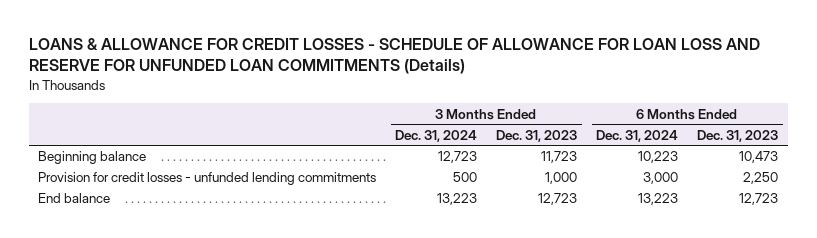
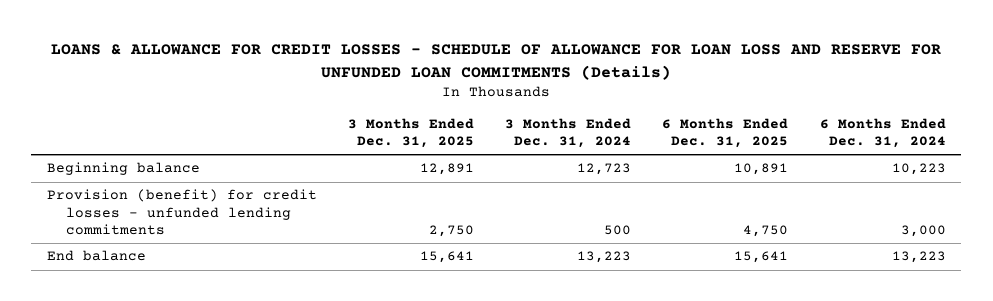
- | 3 Months Ended Dec. 31, 2024 | 3 Months Ended Dec. 31, 2023 | 6 Months Ended Dec. 31, 2024 | 6 Months Ended Dec. 31, 2023
+ | 3 Months Ended Dec. 31, 2025 | 3 Months Ended Dec. 31, 2024 | 6 Months Ended Dec. 31, 2025 | 6 Months Ended Dec. 31, 2024
- Provision for credit losses - unfunded lending commitments | 500 | 1,000 | 3,000 | 2,250
+ Provision (benefit) for credit losses - unfunded lending commitments | 2,750 | 500 | 4,750 | 3,000

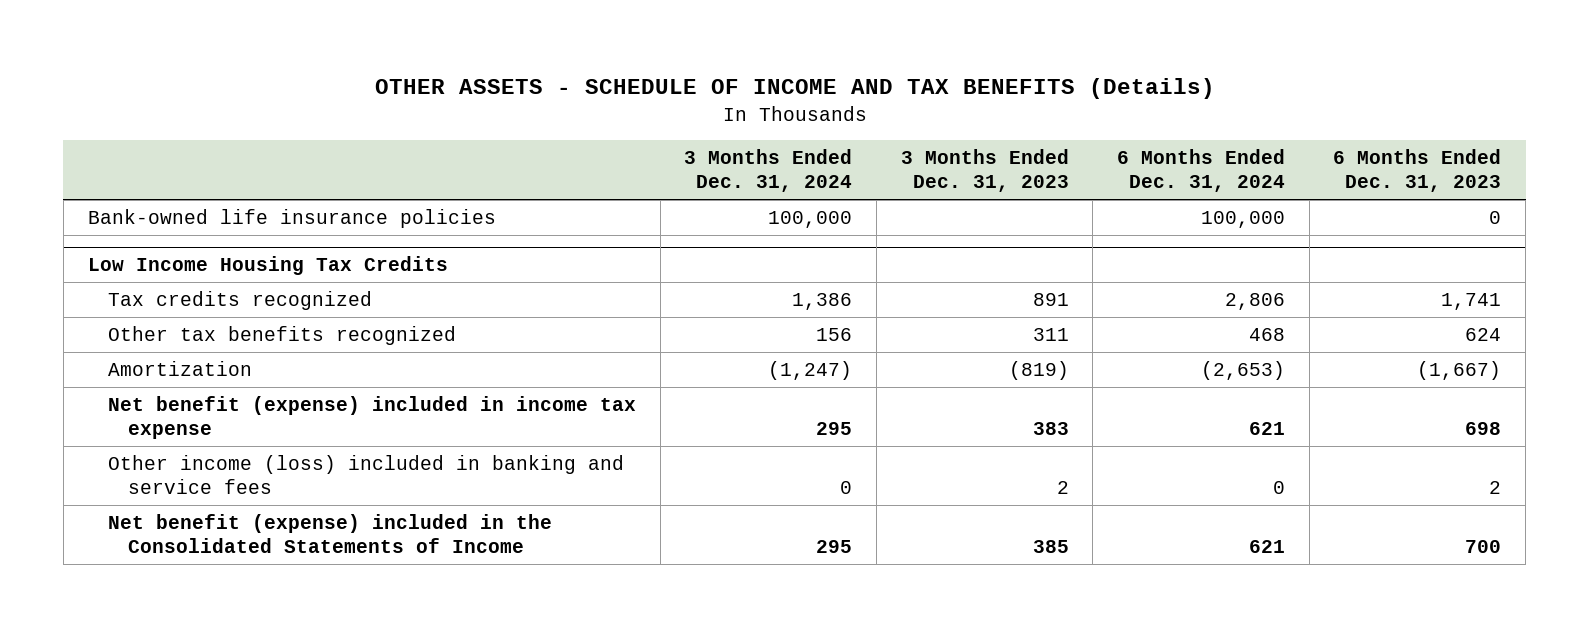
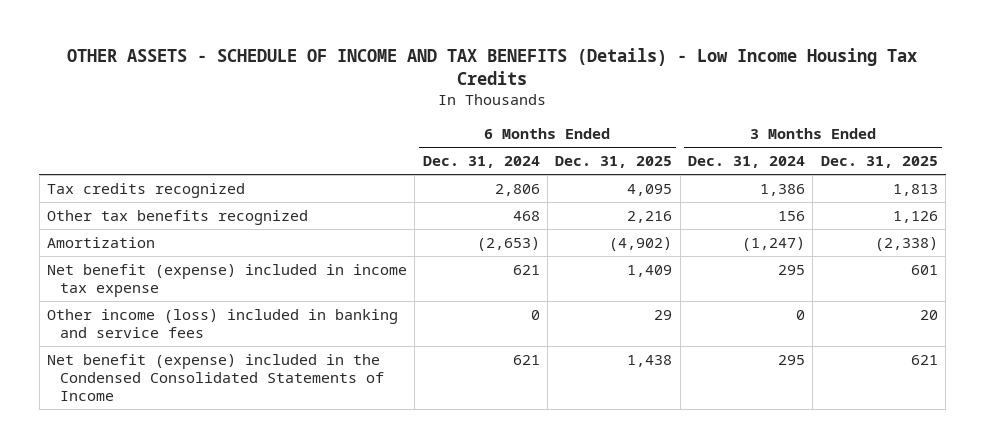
- OTHER ASSETS - SCHEDULE OF INCOME AND TAX BENEFITS (Details)
+ OTHER ASSETS - SCHEDULE OF INCOME AND TAX BENEFITS (Details) - Low Income Housing Tax Credits
- | 3 Months Ended Dec. 31, 2024 | 3 Months Ended Dec. 31, 2023 | 6 Months Ended Dec. 31, 2024 | 6 Months Ended Dec. 31, 2023
+ | 6 Months Ended Dec. 31, 2024 | 6 Months Ended Dec. 31, 2025 | 3 Months Ended Dec. 31, 2024 | 3 Months Ended Dec. 31, 2025
- Bank-owned life insurance policies | 100,000 | | 100,000 | 0
- Low Income Housing Tax Credits
- Net benefit (expense) included in the Consolidated Statements of Income | 295 | 385 | 621 | 700
+ Net benefit (expense) included in the Condensed Consolidated Statements of Income | 621 | 1,438 | 295 | 621

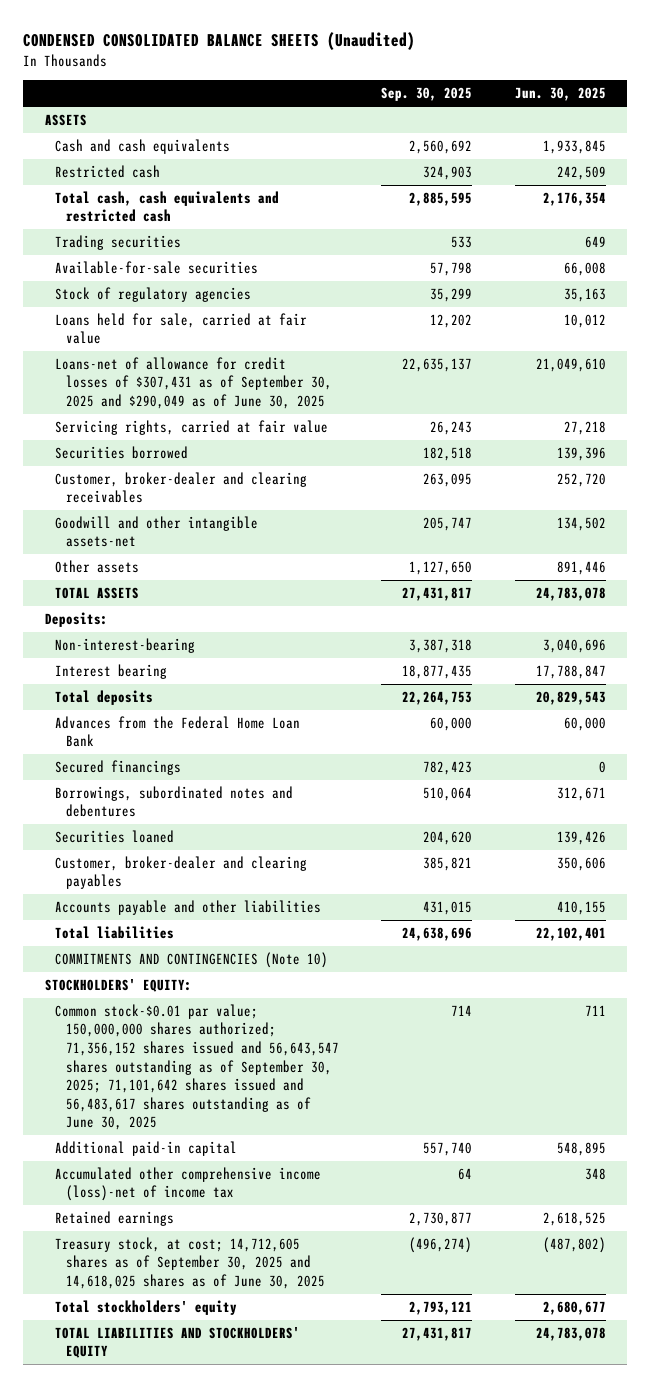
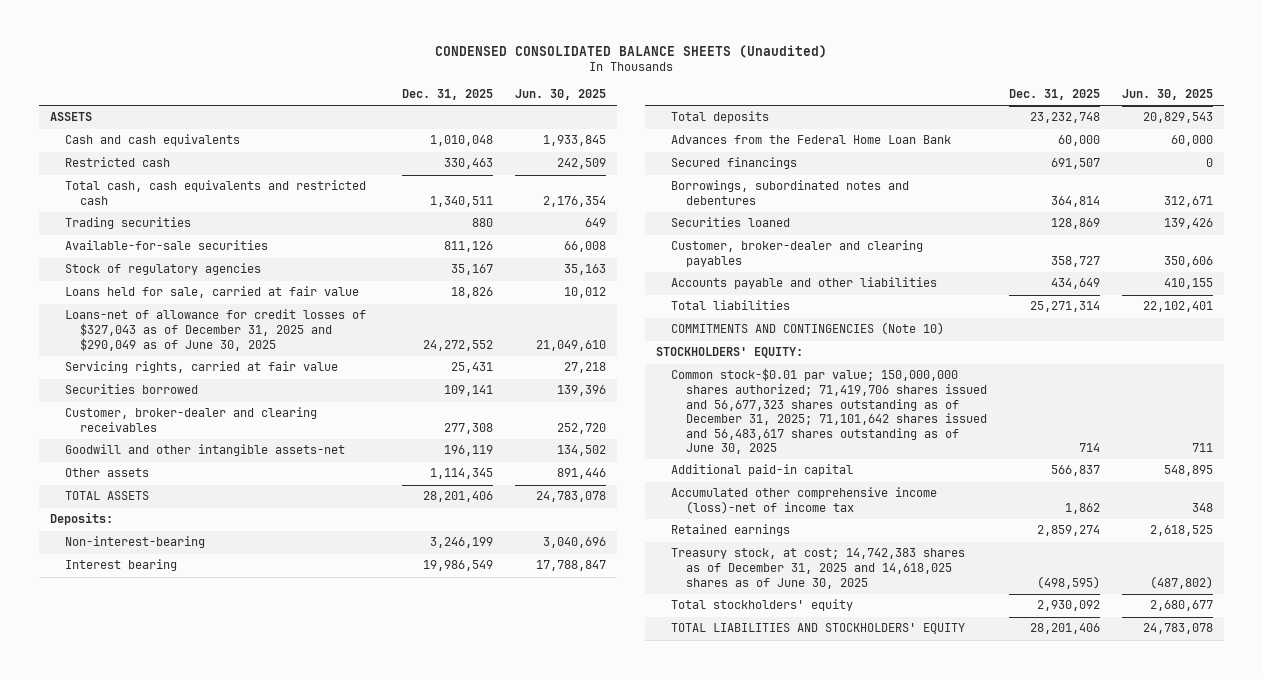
- | Sep. 30, 2025 | Jun. 30, 2025
+ | Dec. 31, 2025 | Jun. 30, 2025
- Loans-net of allowance for credit losses of $307,431 as of September 30, 2025 and $290,049 as of June 30, 2025 | 22,635,137 | 21,049,610
+ Loans-net of allowance for credit losses of $327,043 as of December 31, 2025 and $290,049 as of June 30, 2025 | 24,272,552 | 21,049,610
- Common stock-$0.01 par value; 150,000,000 shares authorized; 71,356,152 shares issued and 56,643,547 shares outstanding as of September 30, 2025; 71,101,642 shares issued and 56,483,617 shares outstanding as of June 30, 2025 | 714 | 711
+ Common stock-$0.01 par value; 150,000,000 shares authorized; 71,419,706 shares issued and 56,677,323 shares outstanding as of December 31, 2025; 71,101,642 shares issued and 56,483,617 shares outstanding as of June 30, 2025 | 714 | 711
- Treasury stock, at cost; 14,712,605 shares as of September 30, 2025 and 14,618,025 shares as of June 30, 2025 | (496,274) | (487,802)
+ Treasury stock, at cost; 14,742,383 shares as of December 31, 2025 and 14,618,025 shares as of June 30, 2025 | (498,595) | (487,802)

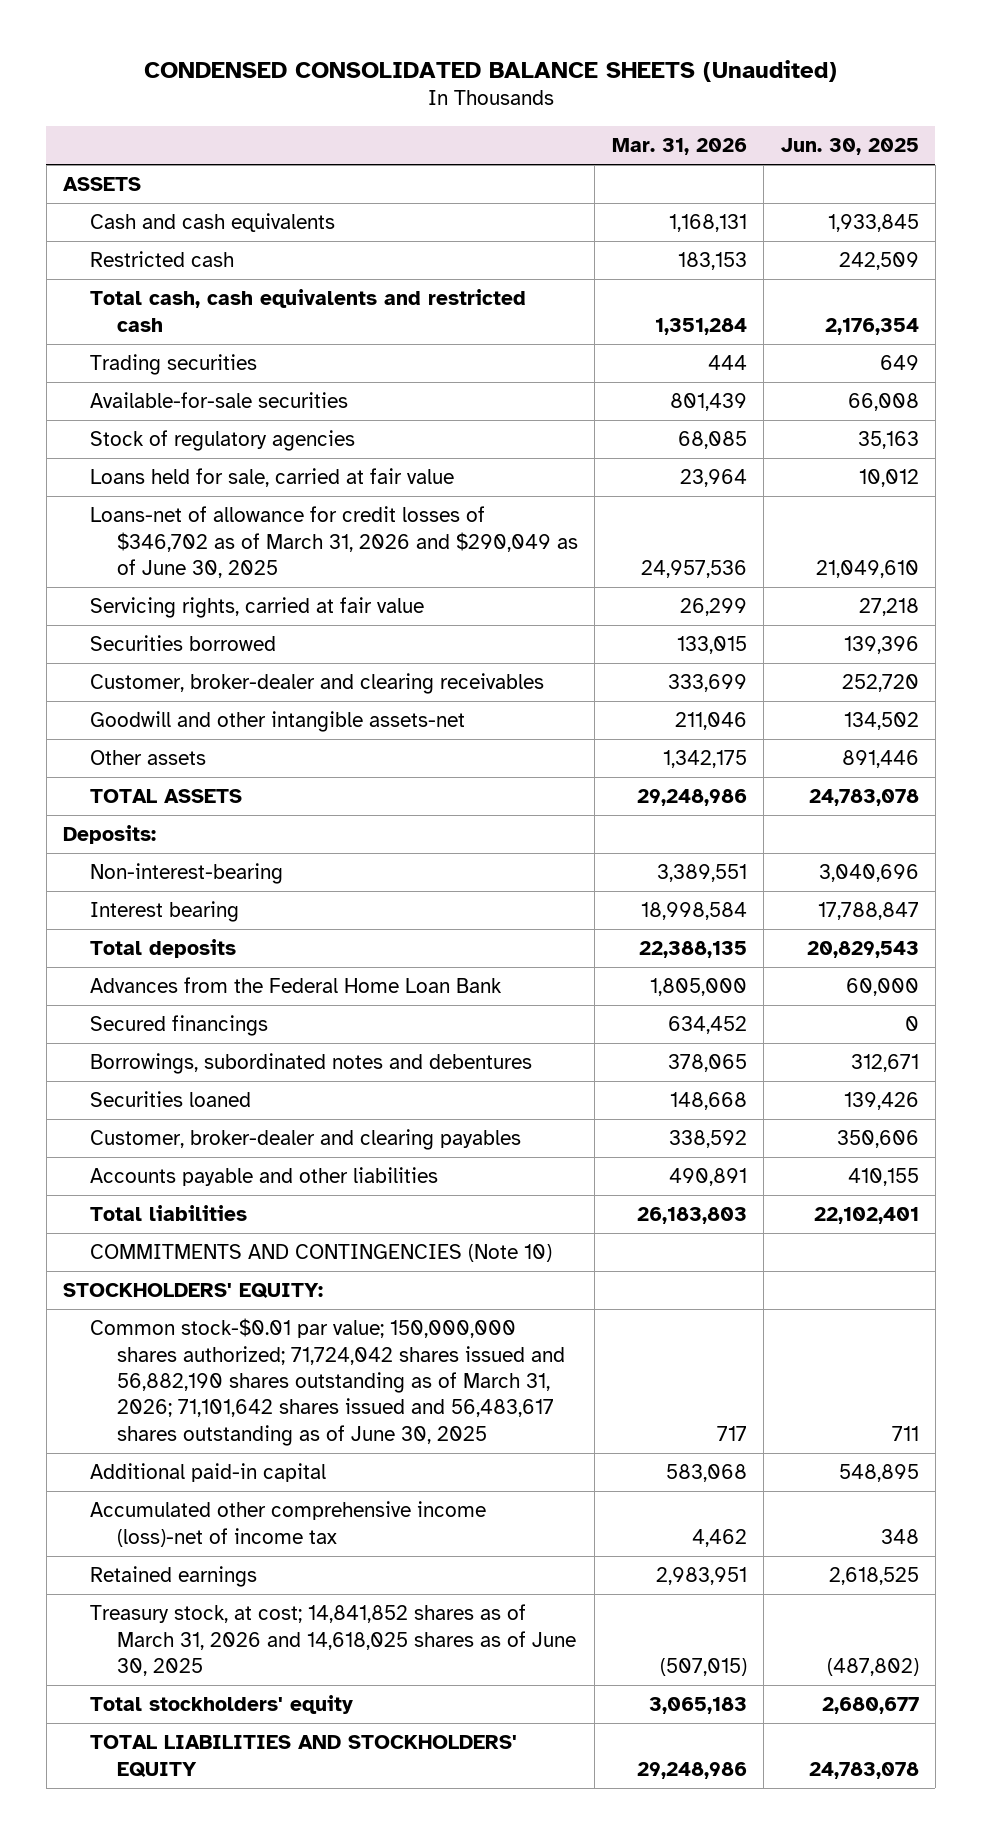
- | Dec. 31, 2025 | Jun. 30, 2025
+ | Mar. 31, 2026 | Jun. 30, 2025
- Loans-net of allowance for credit losses of $327,043 as of December 31, 2025 and $290,049 as of June 30, 2025 | 24,272,552 | 21,049,610
+ Loans-net of allowance for credit losses of $346,702 as of March 31, 2026 and $290,049 as of June 30, 2025 | 24,957,536 | 21,049,610
- Common stock-$0.01 par value; 150,000,000 shares authorized; 71,419,706 shares issued and 56,677,323 shares outstanding as of December 31, 2025; 71,101,642 shares issued and 56,483,617 shares outstanding as of June 30, 2025 | 714 | 711
+ Common stock-$0.01 par value; 150,000,000 shares authorized; 71,724,042 shares issued and 56,882,190 shares outstanding as of March 31, 2026; 71,101,642 shares issued and 56,483,617 shares outstanding as of June 30, 2025 | 717 | 711
- Treasury stock, at cost; 14,742,383 shares as of December 31, 2025 and 14,618,025 shares as of June 30, 2025 | (498,595) | (487,802)
+ Treasury stock, at cost; 14,841,852 shares as of March 31, 2026 and 14,618,025 shares as of June 30, 2025 | (507,015) | (487,802)

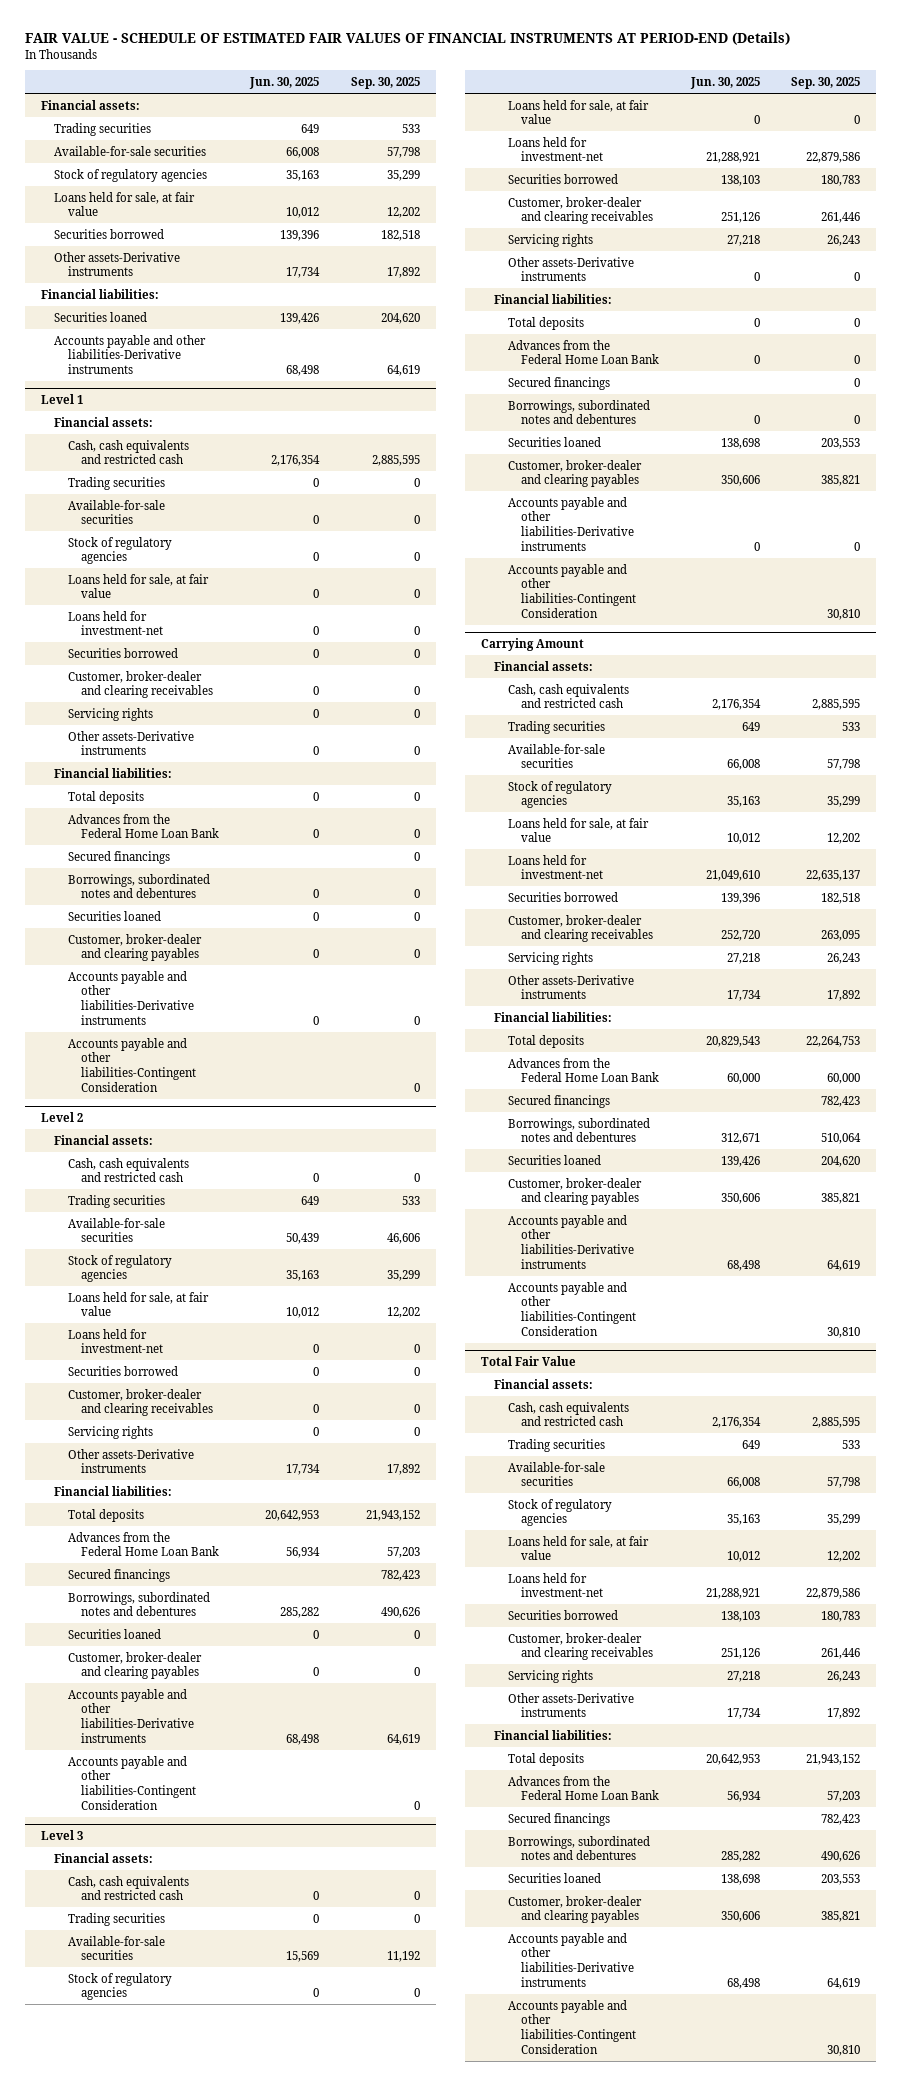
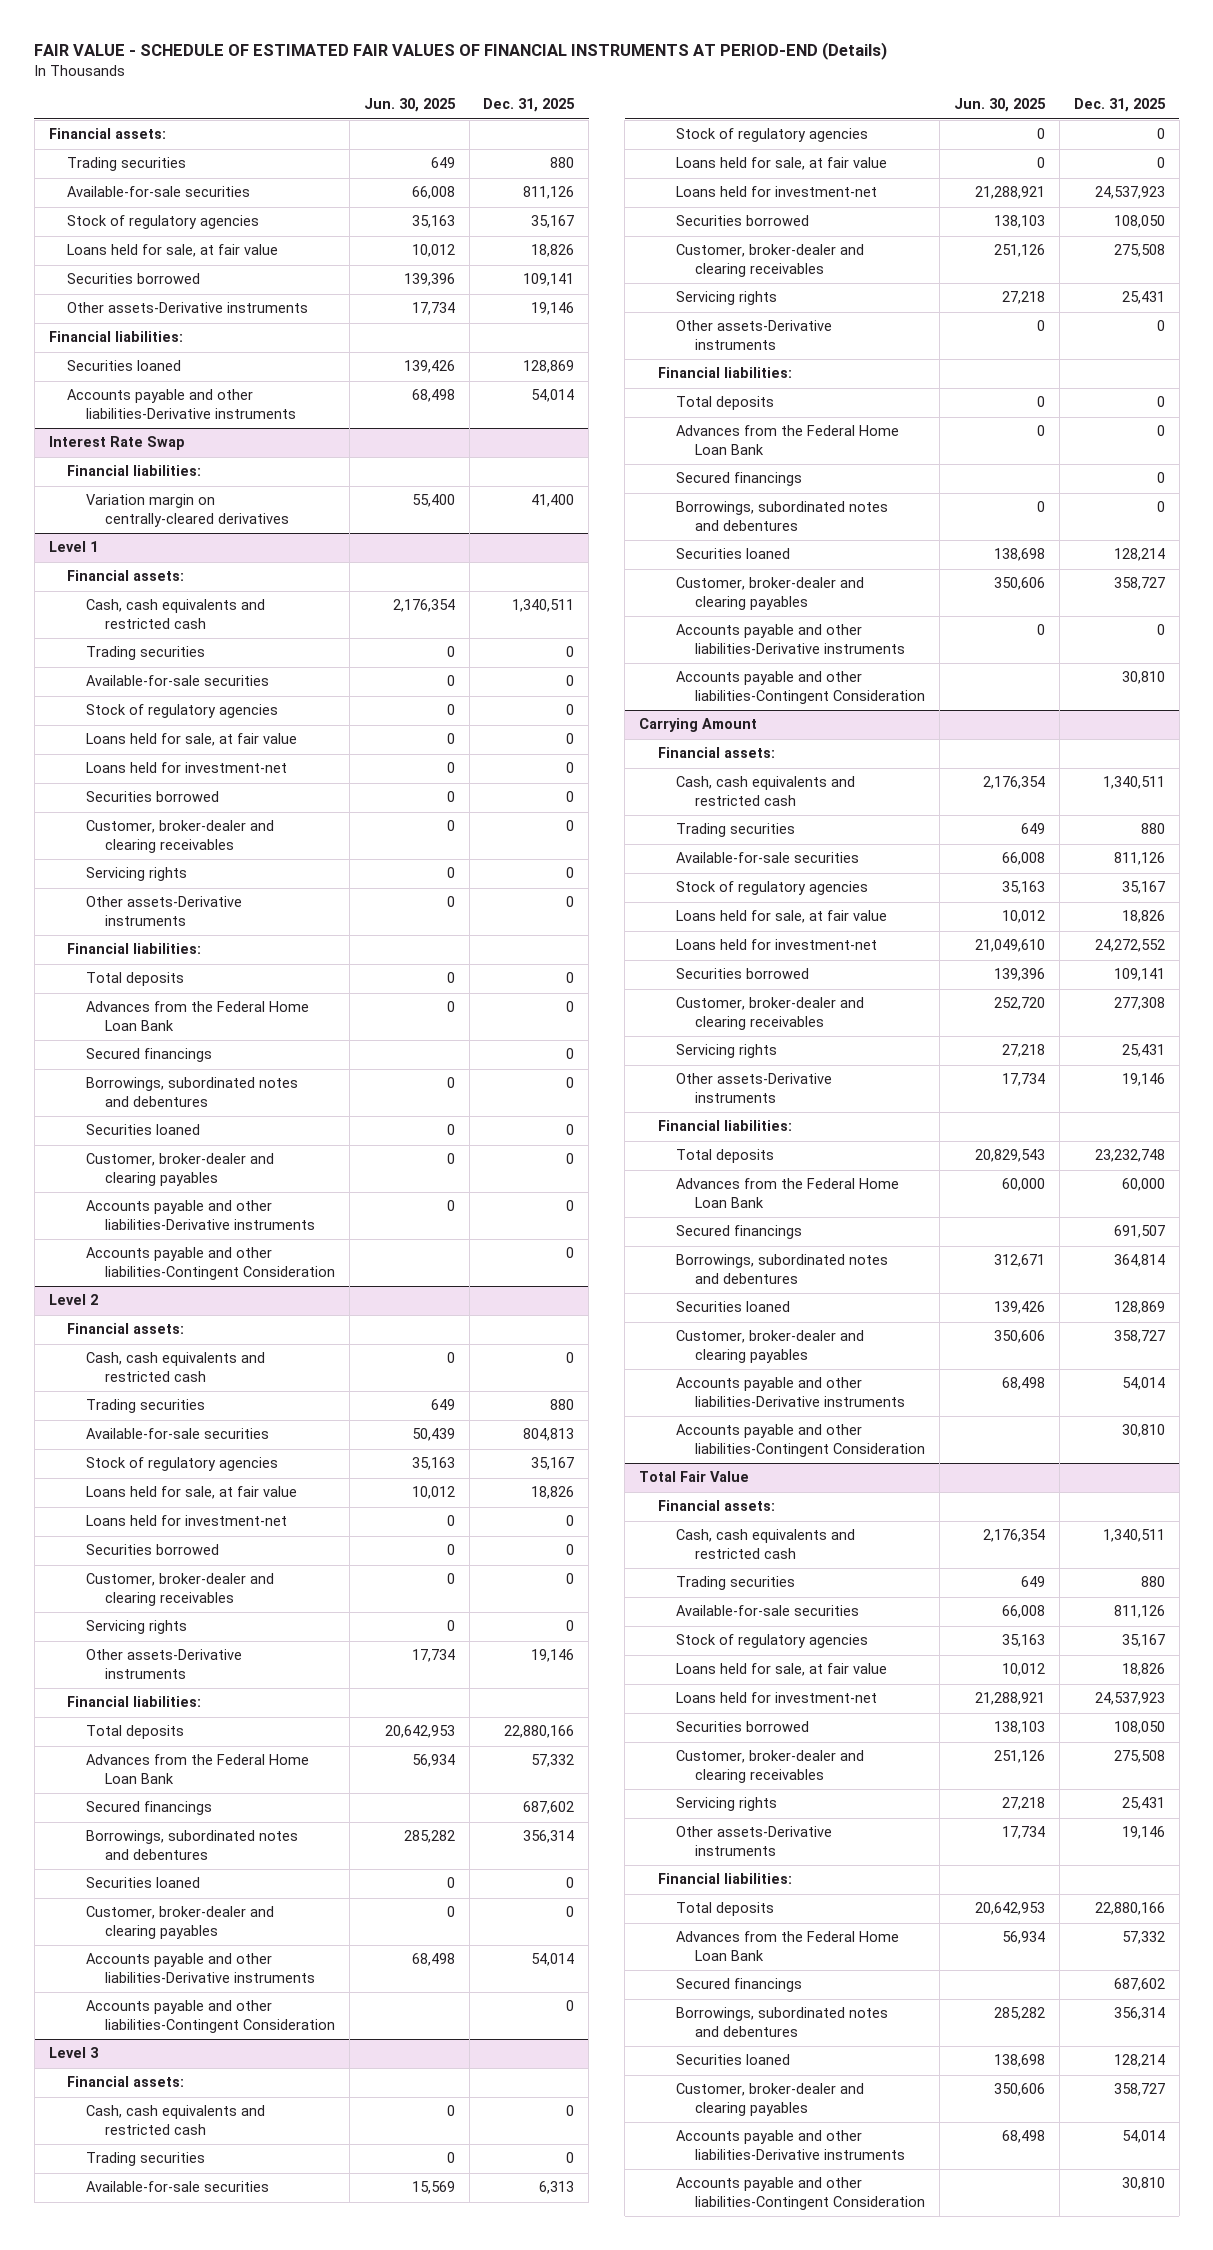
- | Jun. 30, 2025 | Sep. 30, 2025
+ | Jun. 30, 2025 | Dec. 31, 2025
+ Interest Rate Swap
+ Financial liabilities:
+ Variation margin on centrally-cleared derivatives | 55,400 | 41,400

